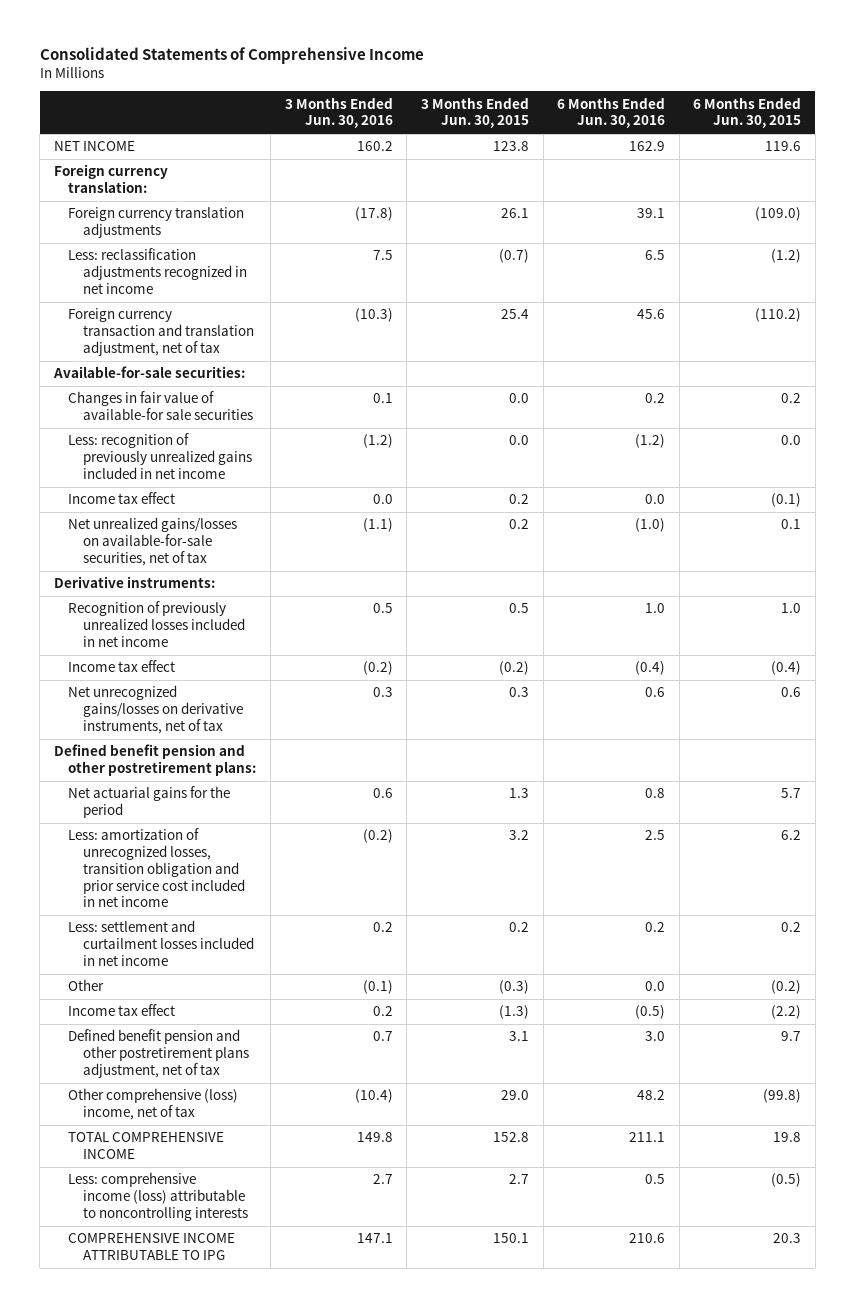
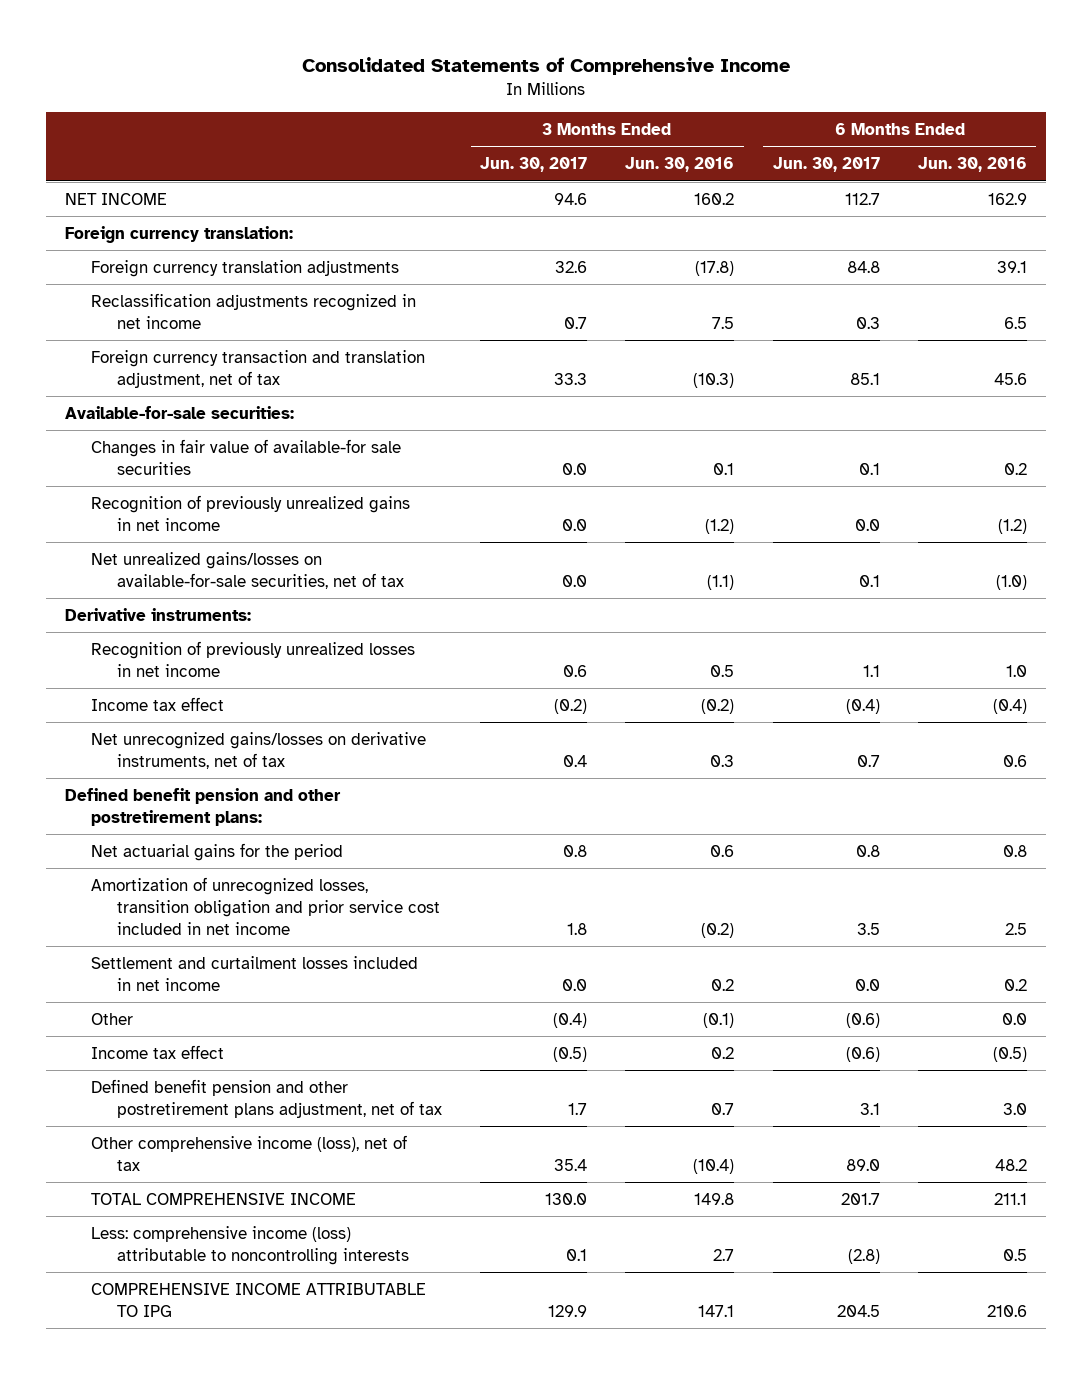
- | 3 Months Ended Jun. 30, 2016 | 3 Months Ended Jun. 30, 2015 | 6 Months Ended Jun. 30, 2016 | 6 Months Ended Jun. 30, 2015
+ | 3 Months Ended Jun. 30, 2017 | 3 Months Ended Jun. 30, 2016 | 6 Months Ended Jun. 30, 2017 | 6 Months Ended Jun. 30, 2016
- Less: reclassification adjustments recognized in net income | 7.5 | (0.7) | 6.5 | (1.2)
+ Reclassification adjustments recognized in net income | 0.7 | 7.5 | 0.3 | 6.5
- Less: recognition of previously unrealized gains included in net income | (1.2) | 0.0 | (1.2) | 0.0
- Income tax effect | 0.0 | 0.2 | 0.0 | (0.1)
+ Recognition of previously unrealized gains in net income | 0.0 | (1.2) | 0.0 | (1.2)
- Recognition of previously unrealized losses included in net income | 0.5 | 0.5 | 1.0 | 1.0
+ Recognition of previously unrealized losses in net income | 0.6 | 0.5 | 1.1 | 1.0
- Less: amortization of unrecognized losses, transition obligation and prior service cost included in net income | (0.2) | 3.2 | 2.5 | 6.2
- Less: settlement and curtailment losses included in net income | 0.2 | 0.2 | 0.2 | 0.2
+ Amortization of unrecognized losses, transition obligation and prior service cost included in net income | 1.8 | (0.2) | 3.5 | 2.5
+ Settlement and curtailment losses included in net income | 0.0 | 0.2 | 0.0 | 0.2
- Other comprehensive (loss) income, net of tax | (10.4) | 29.0 | 48.2 | (99.8)
+ Other comprehensive income (loss), net of tax | 35.4 | (10.4) | 89.0 | 48.2

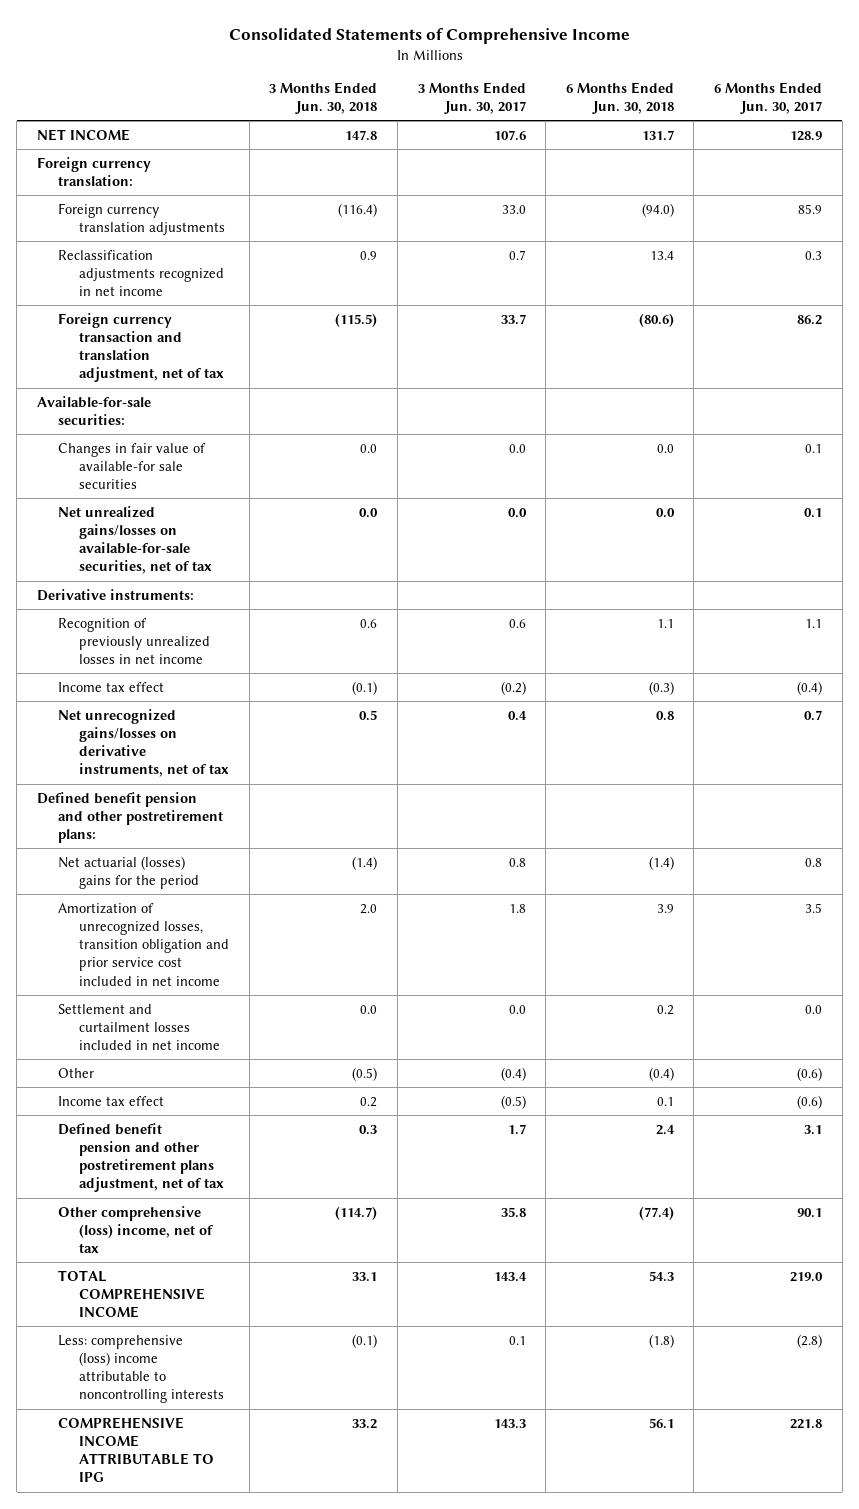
- | 3 Months Ended Jun. 30, 2017 | 3 Months Ended Jun. 30, 2016 | 6 Months Ended Jun. 30, 2017 | 6 Months Ended Jun. 30, 2016
+ | 3 Months Ended Jun. 30, 2018 | 3 Months Ended Jun. 30, 2017 | 6 Months Ended Jun. 30, 2018 | 6 Months Ended Jun. 30, 2017
- NET INCOME | 94.6 | 160.2 | 112.7 | 162.9
+ NET INCOME | 147.8 | 107.6 | 131.7 | 128.9
- Foreign currency translation adjustments | 32.6 | (17.8) | 84.8 | 39.1
+ Foreign currency translation adjustments | (116.4) | 33.0 | (94.0) | 85.9
- Foreign currency transaction and translation adjustment, net of tax | 33.3 | (10.3) | 85.1 | 45.6
+ Foreign currency transaction and translation adjustment, net of tax | (115.5) | 33.7 | (80.6) | 86.2
- Recognition of previously unrealized gains in net income | 0.0 | (1.2) | 0.0 | (1.2)
- Net actuarial gains for the period | 0.8 | 0.6 | 0.8 | 0.8
+ Net actuarial (losses) gains for the period | (1.4) | 0.8 | (1.4) | 0.8
- Other comprehensive income (loss), net of tax | 35.4 | (10.4) | 89.0 | 48.2
- TOTAL COMPREHENSIVE INCOME | 130.0 | 149.8 | 201.7 | 211.1
- Less: comprehensive income (loss) attributable to noncontrolling interests | 0.1 | 2.7 | (2.8) | 0.5
- COMPREHENSIVE INCOME ATTRIBUTABLE TO IPG | 129.9 | 147.1 | 204.5 | 210.6
+ Other comprehensive (loss) income, net of tax | (114.7) | 35.8 | (77.4) | 90.1
+ TOTAL COMPREHENSIVE INCOME | 33.1 | 143.4 | 54.3 | 219.0
+ Less: comprehensive (loss) income attributable to noncontrolling interests | (0.1) | 0.1 | (1.8) | (2.8)
+ COMPREHENSIVE INCOME ATTRIBUTABLE TO IPG | 33.2 | 143.3 | 56.1 | 221.8

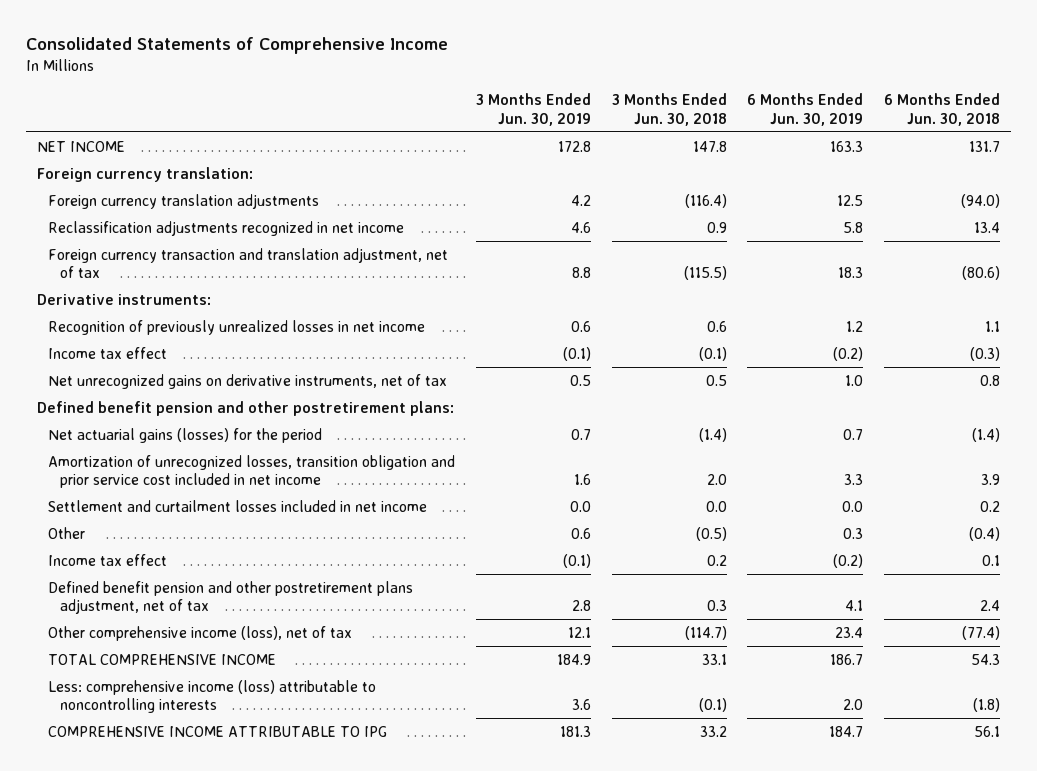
- | 3 Months Ended Jun. 30, 2018 | 3 Months Ended Jun. 30, 2017 | 6 Months Ended Jun. 30, 2018 | 6 Months Ended Jun. 30, 2017
+ | 3 Months Ended Jun. 30, 2019 | 3 Months Ended Jun. 30, 2018 | 6 Months Ended Jun. 30, 2019 | 6 Months Ended Jun. 30, 2018
- Available-for-sale securities:
- Changes in fair value of available-for sale securities | 0.0 | 0.0 | 0.0 | 0.1
- Net unrealized gains/losses on available-for-sale securities, net of tax | 0.0 | 0.0 | 0.0 | 0.1
- Net unrecognized gains/losses on derivative instruments, net of tax | 0.5 | 0.4 | 0.8 | 0.7
+ Net unrecognized gains on derivative instruments, net of tax | 0.5 | 0.5 | 1.0 | 0.8
- Net actuarial (losses) gains for the period | (1.4) | 0.8 | (1.4) | 0.8
+ Net actuarial gains (losses) for the period | 0.7 | (1.4) | 0.7 | (1.4)
- Other comprehensive (loss) income, net of tax | (114.7) | 35.8 | (77.4) | 90.1
+ Other comprehensive income (loss), net of tax | 12.1 | (114.7) | 23.4 | (77.4)
- Less: comprehensive (loss) income attributable to noncontrolling interests | (0.1) | 0.1 | (1.8) | (2.8)
+ Less: comprehensive income (loss) attributable to noncontrolling interests | 3.6 | (0.1) | 2.0 | (1.8)

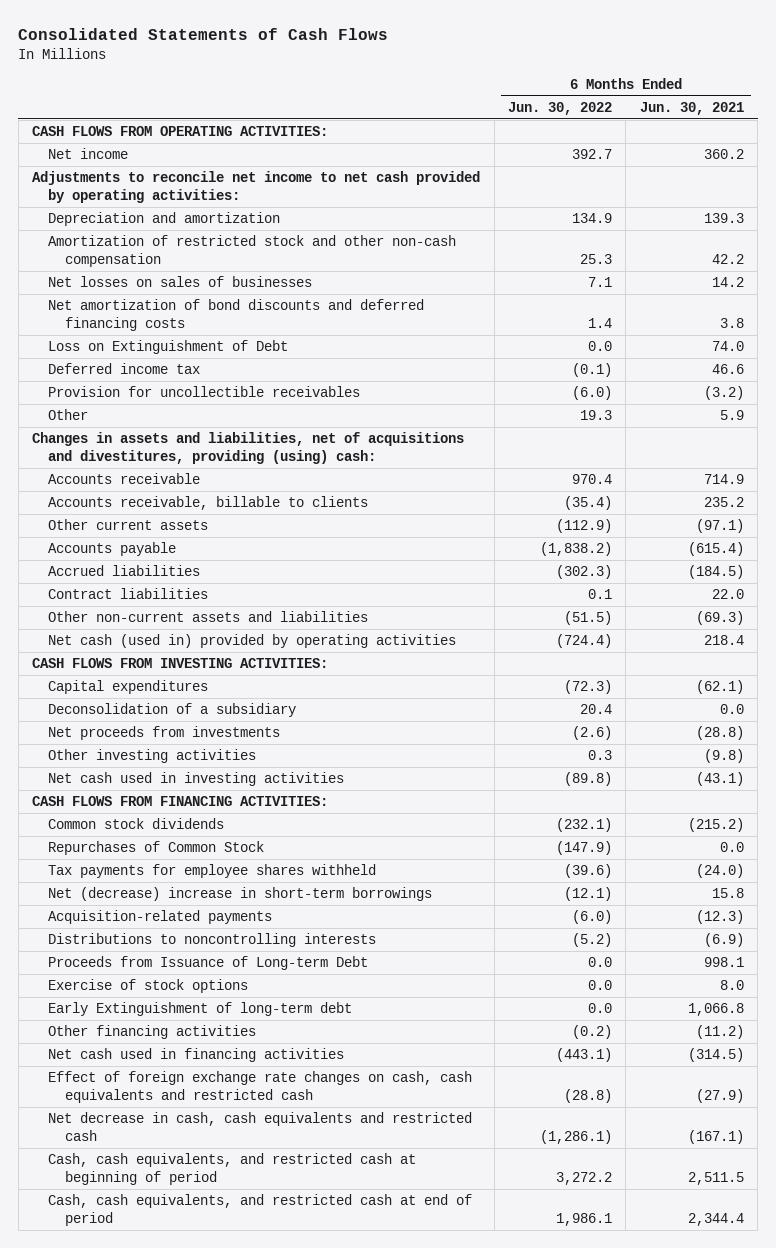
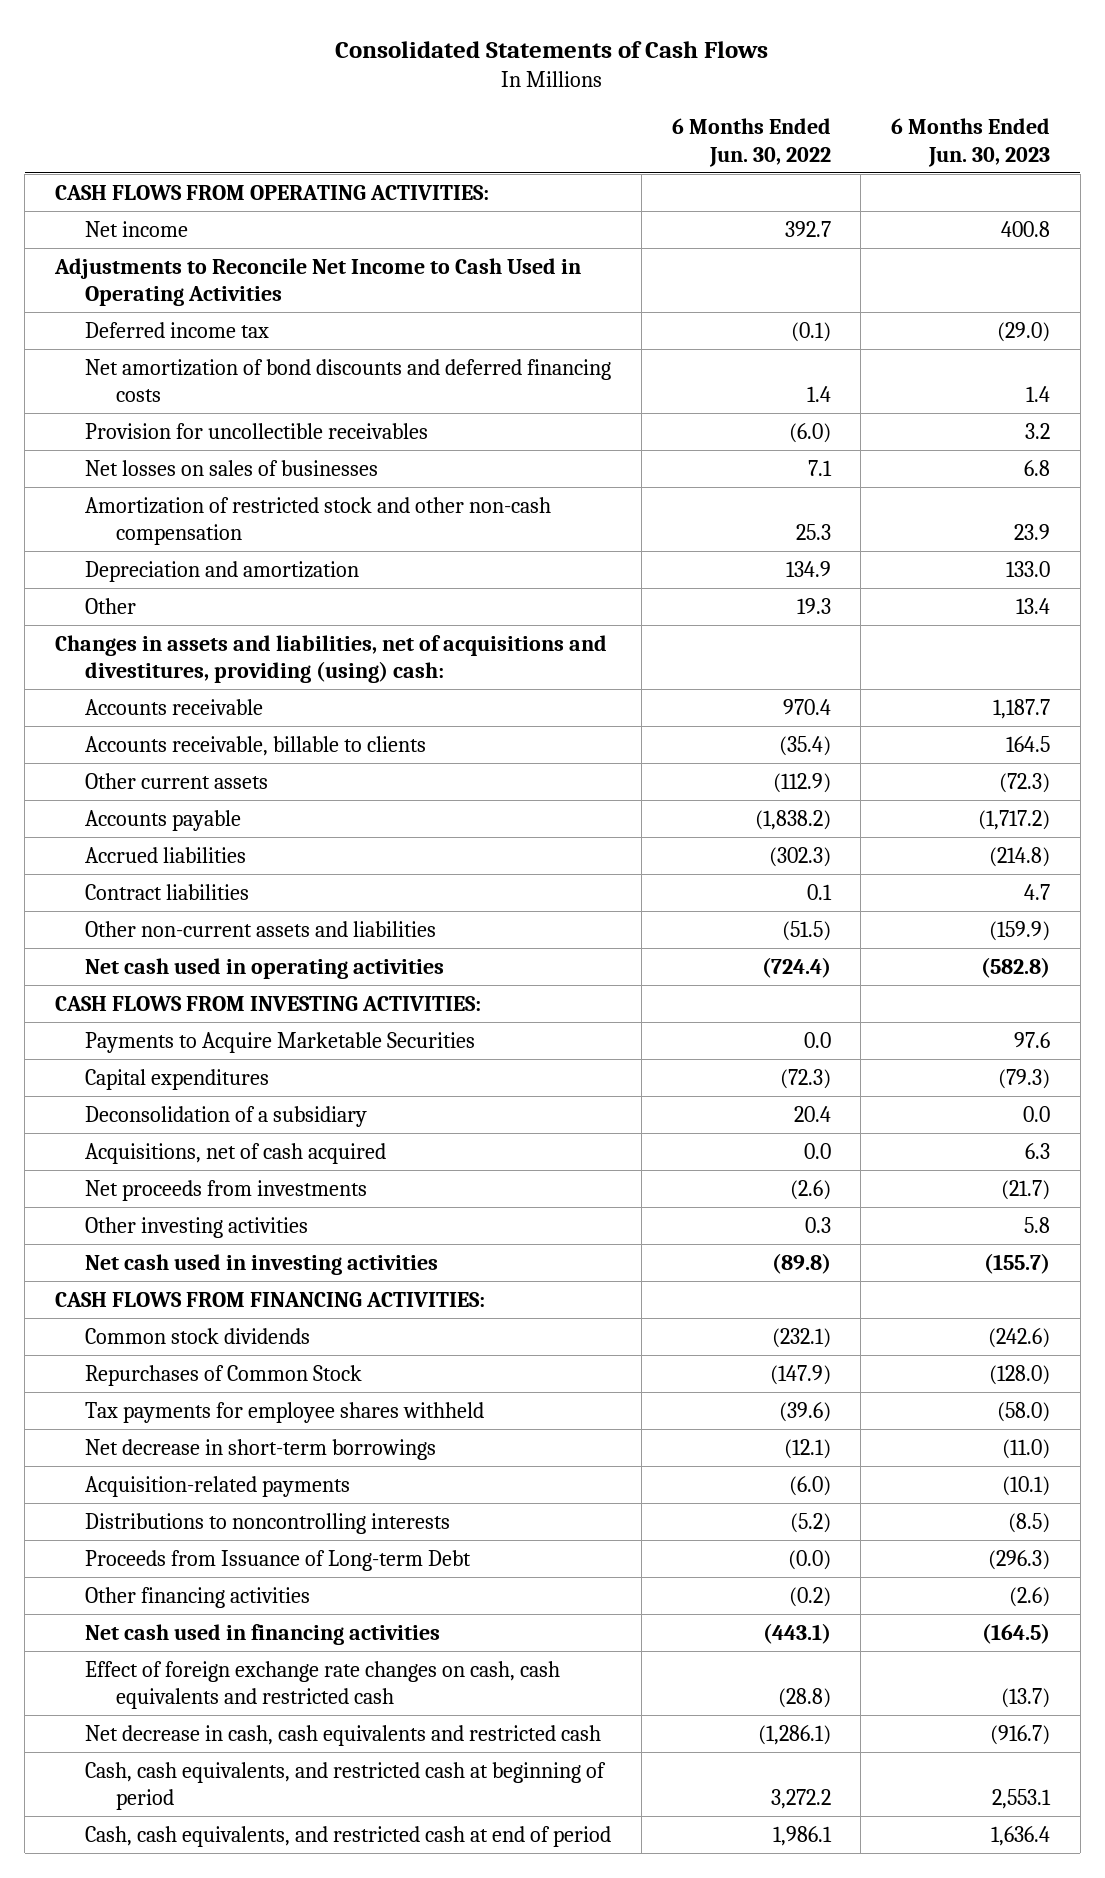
- | 6 Months Ended Jun. 30, 2022 | 6 Months Ended Jun. 30, 2021
+ | 6 Months Ended Jun. 30, 2022 | 6 Months Ended Jun. 30, 2023
- Adjustments to reconcile net income to net cash provided by operating activities:
- Loss on Extinguishment of Debt | 0.0 | 74.0
+ Adjustments to Reconcile Net Income to Cash Used in Operating Activities
moved down: Net amortization of bond discounts and deferred financing costs | 1.4 | 1.4
moved down: Net losses on sales of businesses | 7.1 | 6.8
moved down: Amortization of restricted stock and other non-cash compensation | 25.3 | 23.9
moved down: Depreciation and amortization | 134.9 | 133.0
- Net cash (used in) provided by operating activities | (724.4) | 218.4
+ Net cash used in operating activities | (724.4) | (582.8)
+ Payments to Acquire Marketable Securities | 0.0 | 97.6
+ Acquisitions, net of cash acquired | 0.0 | 6.3
- Net (decrease) increase in short-term borrowings | (12.1) | 15.8
+ Net decrease in short-term borrowings | (12.1) | (11.0)
- Proceeds from Issuance of Long-term Debt | 0.0 | 998.1
- Exercise of stock options | 0.0 | 8.0
- Early Extinguishment of long-term debt | 0.0 | 1,066.8
+ Proceeds from Issuance of Long-term Debt | (0.0) | (296.3)

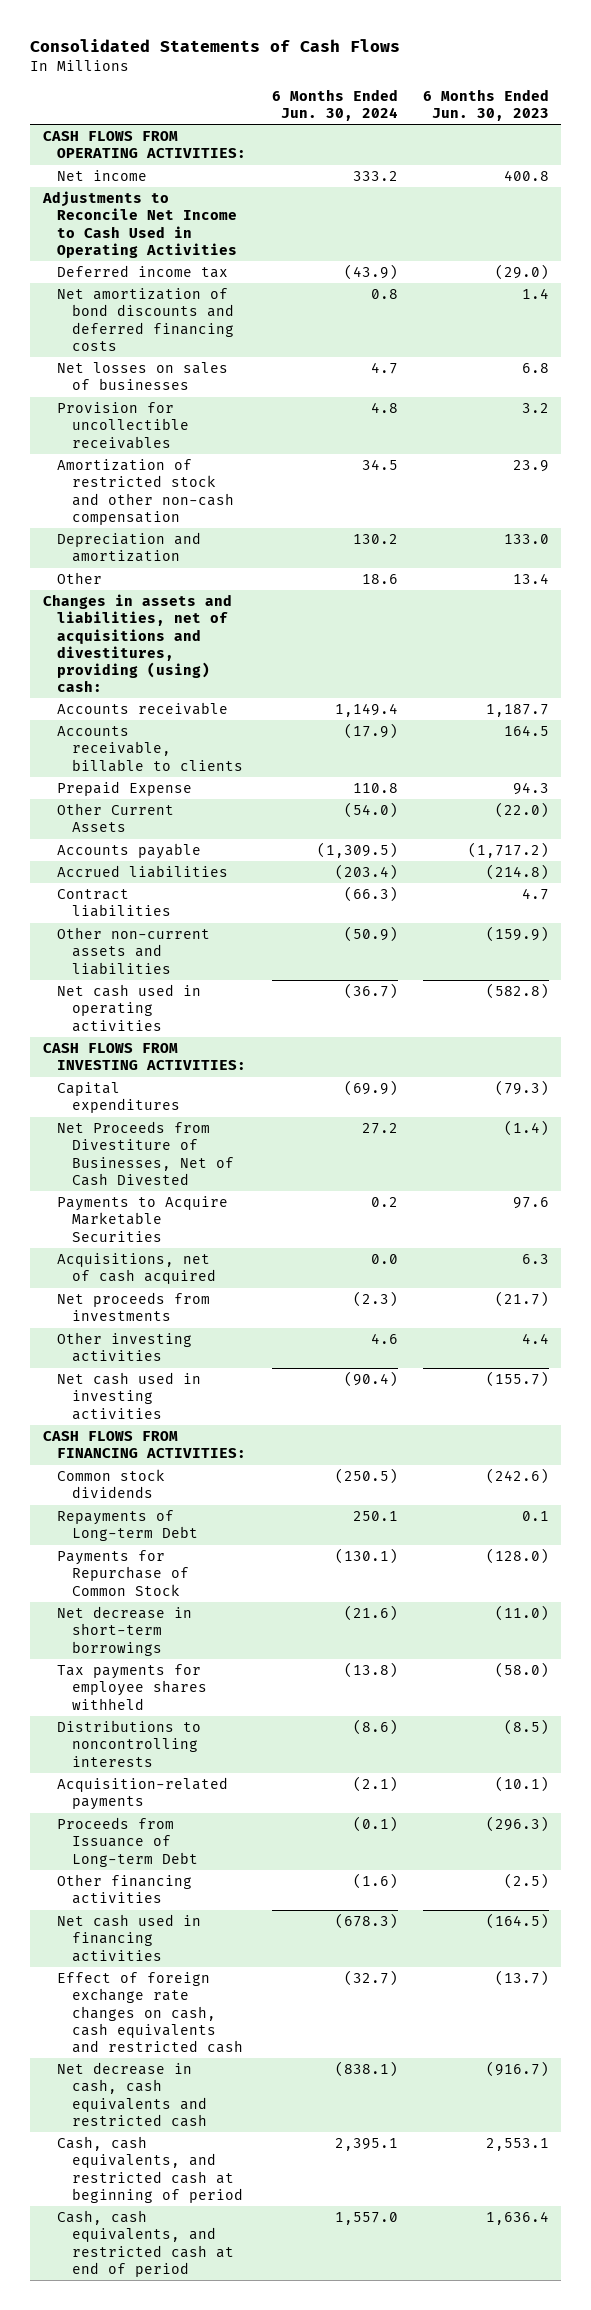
- | 6 Months Ended Jun. 30, 2022 | 6 Months Ended Jun. 30, 2023
+ | 6 Months Ended Jun. 30, 2024 | 6 Months Ended Jun. 30, 2023
moved down: Provision for uncollectible receivables | 4.8 | 3.2
- Other current assets | (112.9) | (72.3)
+ Prepaid Expense | 110.8 | 94.3
+ Other Current Assets | (54.0) | (22.0)
- Deconsolidation of a subsidiary | 20.4 | 0.0
+ Net Proceeds from Divestiture of Businesses, Net of Cash Divested | 27.2 | (1.4)
moved down: Payments to Acquire Marketable Securities | 0.2 | 97.6
- Other investing activities | 0.3 | 5.8
+ Other investing activities | 4.6 | 4.4
- Repurchases of Common Stock | (147.9) | (128.0)
+ Repayments of Long-term Debt | 250.1 | 0.1
+ Payments for Repurchase of Common Stock | (130.1) | (128.0)
moved down: Tax payments for employee shares withheld | (13.8) | (58.0)
moved down: Acquisition-related payments | (2.1) | (10.1)
- Other financing activities | (0.2) | (2.6)
+ Other financing activities | (1.6) | (2.5)

